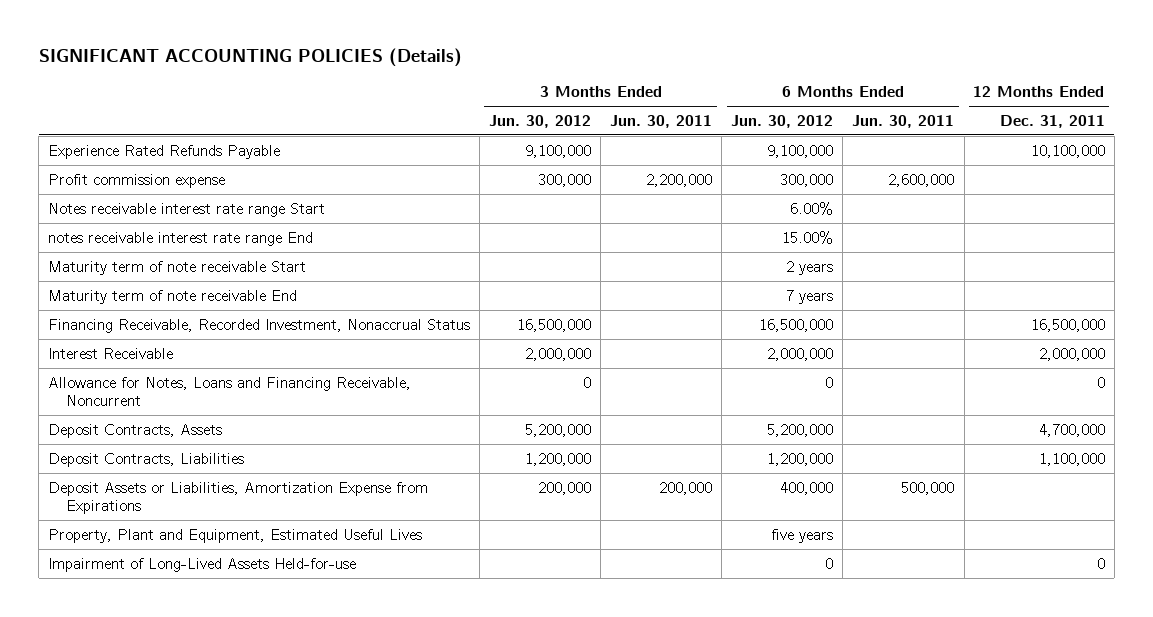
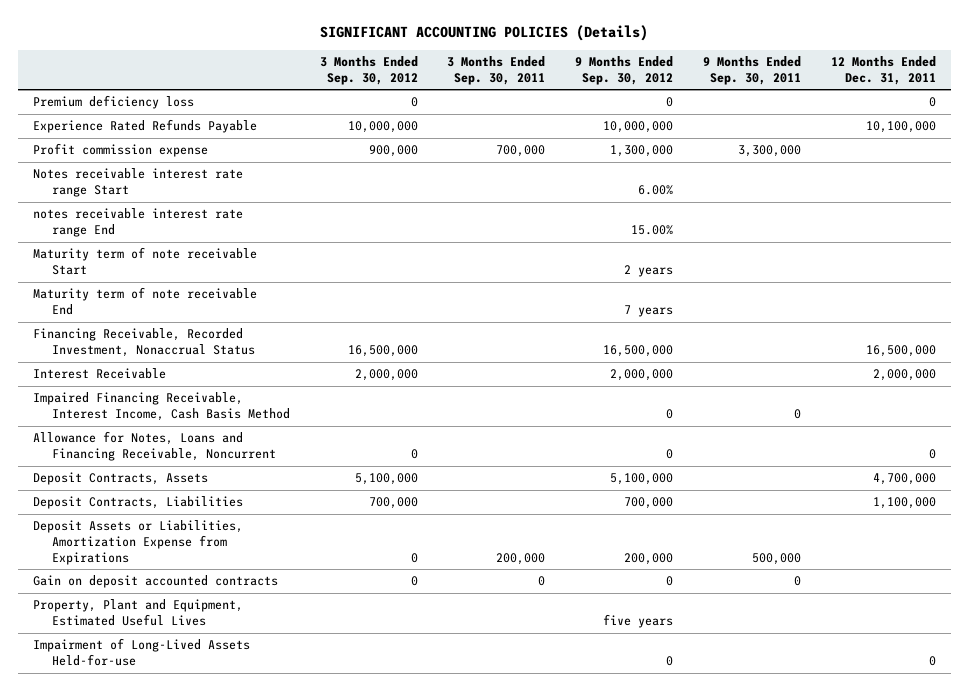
- | 3 Months Ended Jun. 30, 2012 | 3 Months Ended Jun. 30, 2011 | 6 Months Ended Jun. 30, 2012 | 6 Months Ended Jun. 30, 2011 | 12 Months Ended Dec. 31, 2011
+ | 3 Months Ended Sep. 30, 2012 | 3 Months Ended Sep. 30, 2011 | 9 Months Ended Sep. 30, 2012 | 9 Months Ended Sep. 30, 2011 | 12 Months Ended Dec. 31, 2011
+ Premium deficiency loss | 0 | | 0 | | 0
+ Impaired Financing Receivable, Interest Income, Cash Basis Method | | | 0 | 0 |
+ Gain on deposit accounted contracts | 0 | 0 | 0 | 0 |

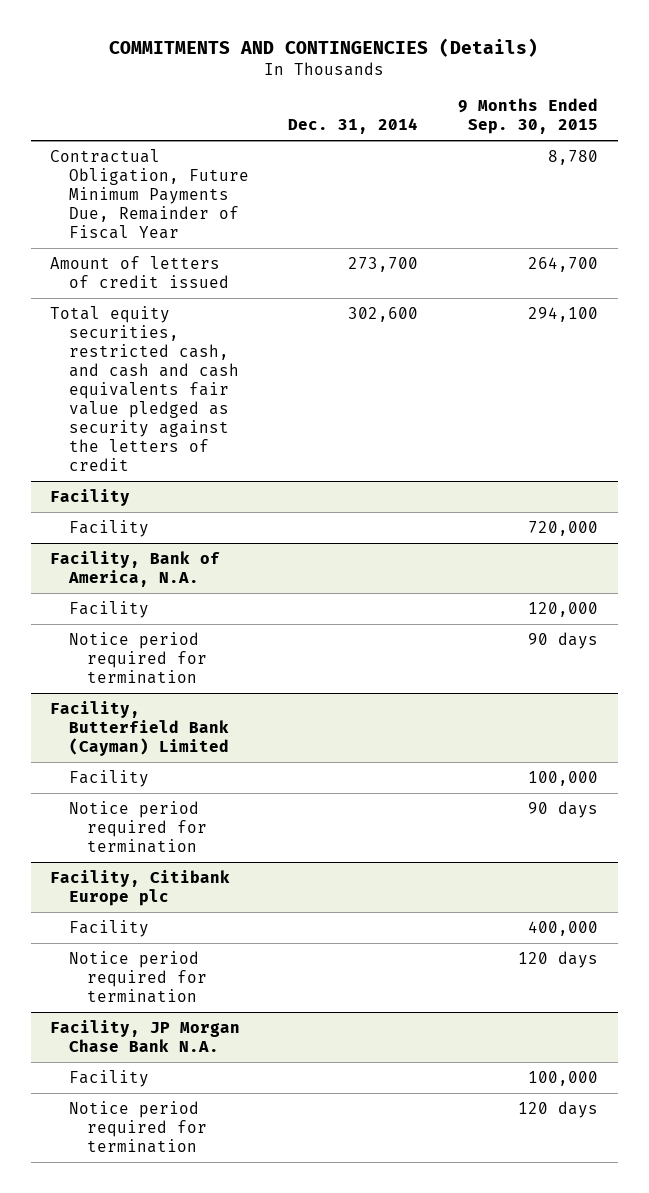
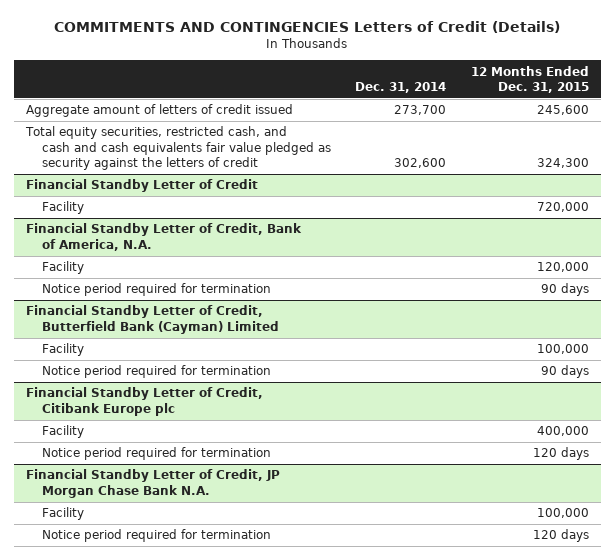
- COMMITMENTS AND CONTINGENCIES (Details)
+ COMMITMENTS AND CONTINGENCIES Letters of Credit (Details)
- | Dec. 31, 2014 | 9 Months Ended Sep. 30, 2015
+ | Dec. 31, 2014 | 12 Months Ended Dec. 31, 2015
- Contractual Obligation, Future Minimum Payments Due, Remainder of Fiscal Year | | 8,780
- Amount of letters of credit issued | 273,700 | 264,700
+ Aggregate amount of letters of credit issued | 273,700 | 245,600
- Facility
+ Financial Standby Letter of Credit
- Facility, Bank of America, N.A.
+ Financial Standby Letter of Credit, Bank of America, N.A.
- Facility, Butterfield Bank (Cayman) Limited
- Facility | | 100,000
- Notice period required for termination | | 90 days
- Facility, Citibank Europe plc
- Facility | | 400,000
- Notice period required for termination | | 120 days
- Facility, JP Morgan Chase Bank N.A.
+ Financial Standby Letter of Credit, Butterfield Bank (Cayman) Limited
+ Facility | | 100,000
+ Notice period required for termination | | 90 days
+ Financial Standby Letter of Credit, Citibank Europe plc
+ Facility | | 400,000
+ Notice period required for termination | | 120 days
+ Financial Standby Letter of Credit, JP Morgan Chase Bank N.A.

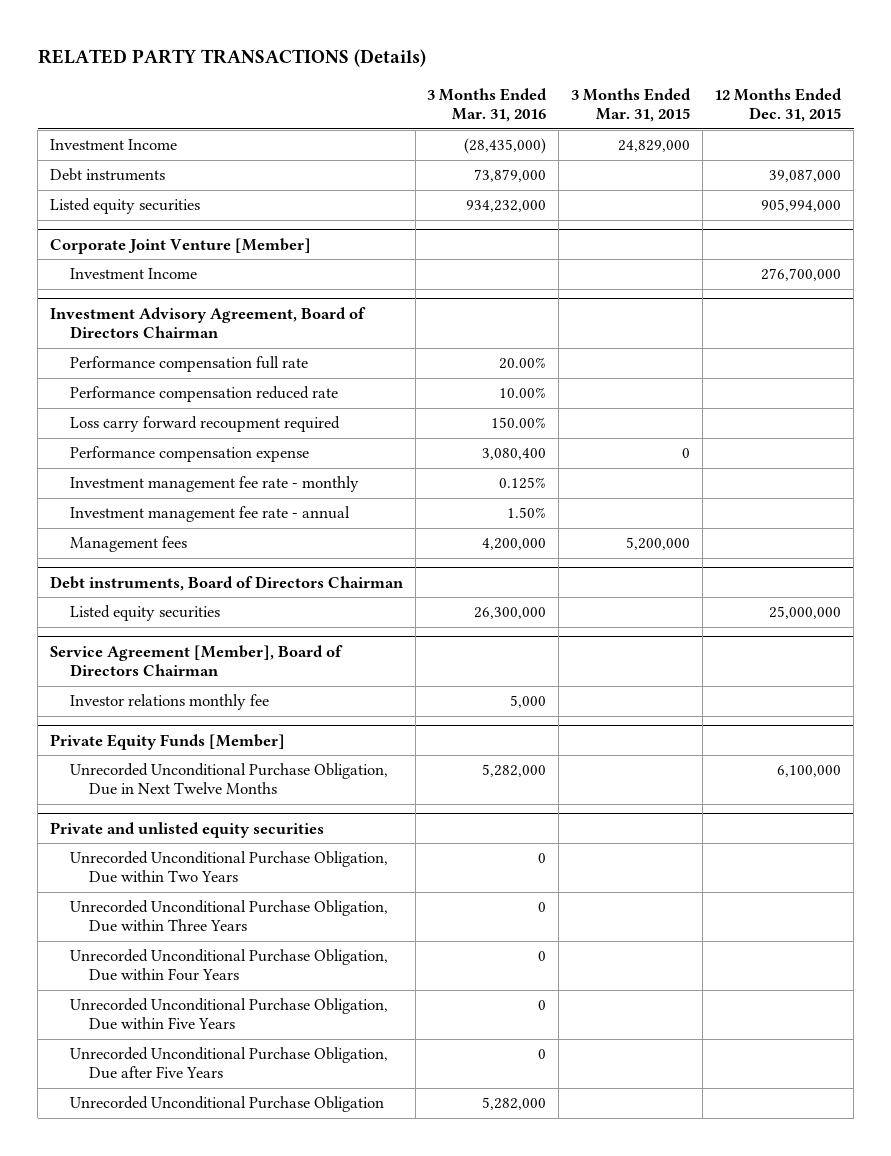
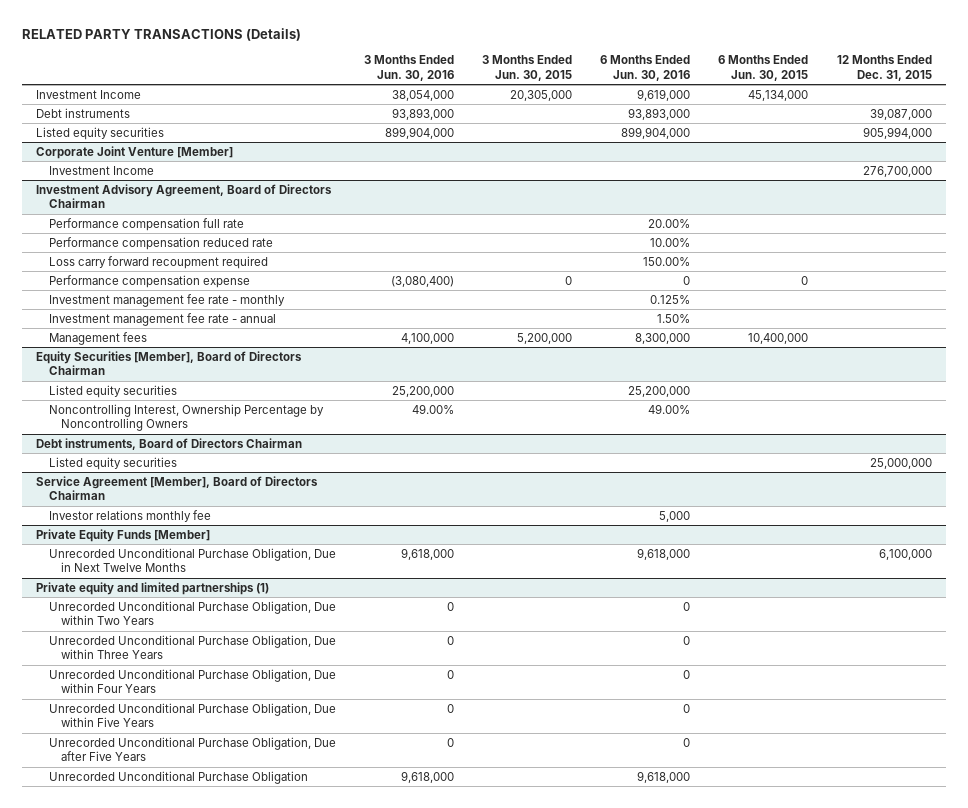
- | 3 Months Ended Mar. 31, 2016 | 3 Months Ended Mar. 31, 2015 | 12 Months Ended Dec. 31, 2015
+ | 3 Months Ended Jun. 30, 2016 | 3 Months Ended Jun. 30, 2015 | 6 Months Ended Jun. 30, 2016 | 6 Months Ended Jun. 30, 2015 | 12 Months Ended Dec. 31, 2015
+ Equity Securities [Member], Board of Directors Chairman
+ Listed equity securities | 25,200,000 | | 25,200,000 | |
+ Noncontrolling Interest, Ownership Percentage by Noncontrolling Owners | 49.00% | | 49.00% | |
- Private and unlisted equity securities
+ Private equity and limited partnerships (1)

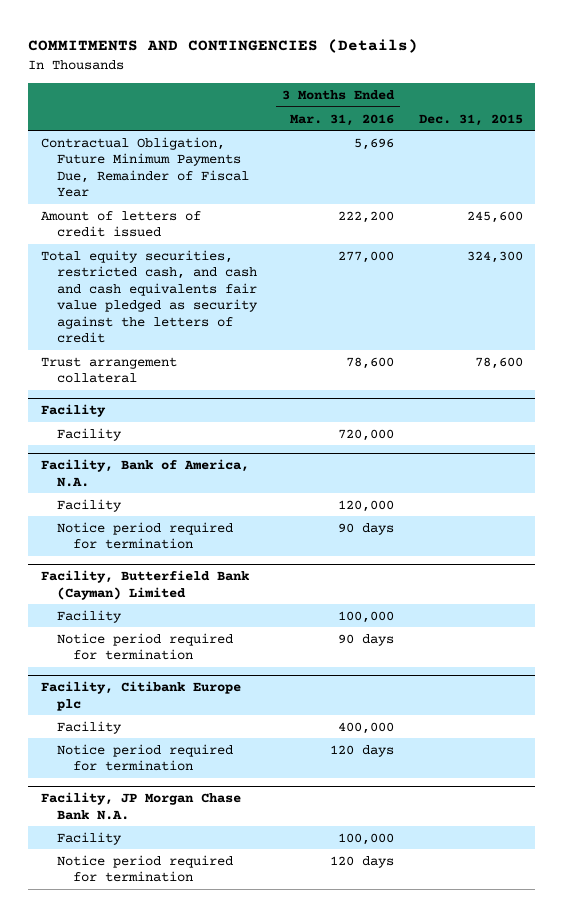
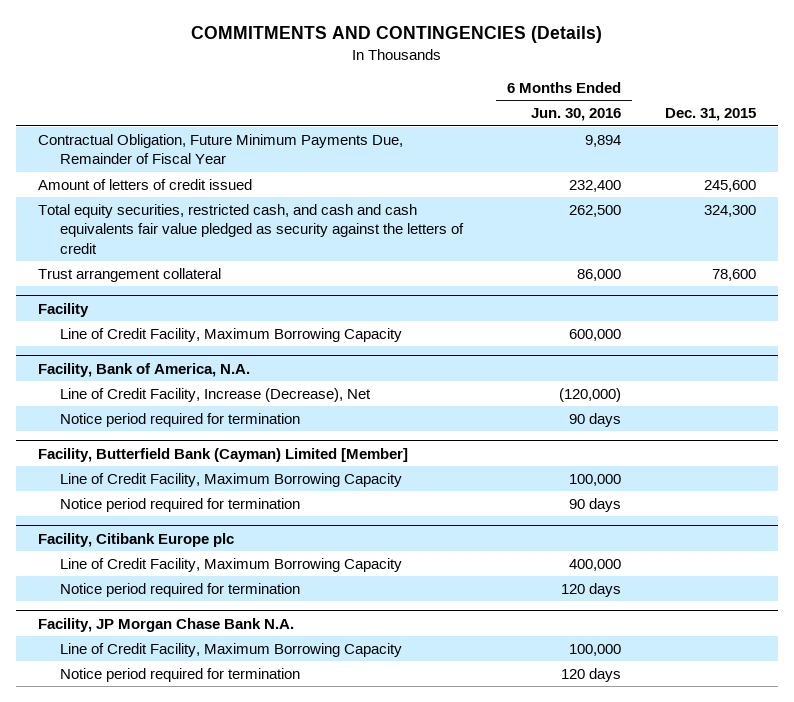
- | 3 Months Ended Mar. 31, 2016 | Dec. 31, 2015
+ | 6 Months Ended Jun. 30, 2016 | Dec. 31, 2015
@ Facility
- Facility | 720,000 |
+ Line of Credit Facility, Maximum Borrowing Capacity | 600,000 |
@ Facility, Bank of America, N.A.
- Facility | 120,000 |
+ Line of Credit Facility, Increase (Decrease), Net | (120,000) |
- Facility, Butterfield Bank (Cayman) Limited
- Facility | 100,000 |
+ Facility, Butterfield Bank (Cayman) Limited [Member]
+ Line of Credit Facility, Maximum Borrowing Capacity | 100,000 |
@ Facility, Citibank Europe plc
- Facility | 400,000 |
+ Line of Credit Facility, Maximum Borrowing Capacity | 400,000 |
@ Facility, JP Morgan Chase Bank N.A.
- Facility | 100,000 |
+ Line of Credit Facility, Maximum Borrowing Capacity | 100,000 |

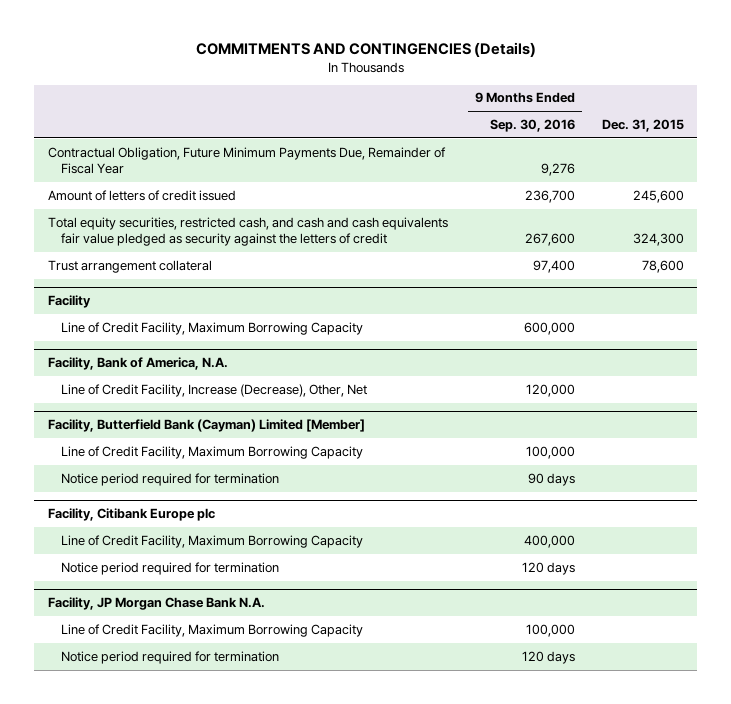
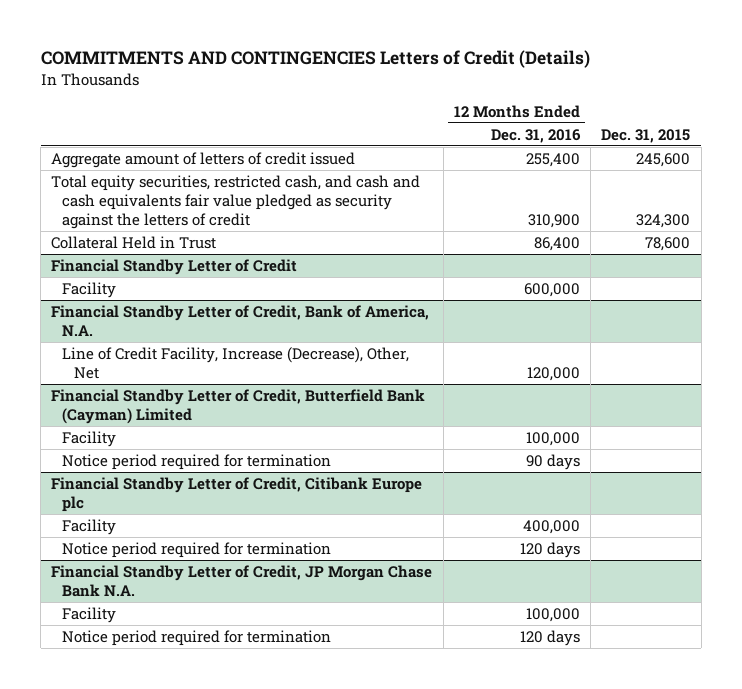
- COMMITMENTS AND CONTINGENCIES (Details)
+ COMMITMENTS AND CONTINGENCIES Letters of Credit (Details)
- | 9 Months Ended Sep. 30, 2016 | Dec. 31, 2015
+ | 12 Months Ended Dec. 31, 2016 | Dec. 31, 2015
- Contractual Obligation, Future Minimum Payments Due, Remainder of Fiscal Year | 9,276 |
- Amount of letters of credit issued | 236,700 | 245,600
+ Aggregate amount of letters of credit issued | 255,400 | 245,600
- Trust arrangement collateral | 97,400 | 78,600
- Facility
- Line of Credit Facility, Maximum Borrowing Capacity | 600,000 |
- Facility, Bank of America, N.A.
+ Collateral Held in Trust | 86,400 | 78,600
+ Financial Standby Letter of Credit
+ Facility | 600,000 |
+ Financial Standby Letter of Credit, Bank of America, N.A.
- Facility, Butterfield Bank (Cayman) Limited [Member]
- Line of Credit Facility, Maximum Borrowing Capacity | 100,000 |
- Notice period required for termination | 90 days |
- Facility, Citibank Europe plc
- Line of Credit Facility, Maximum Borrowing Capacity | 400,000 |
- Notice period required for termination | 120 days |
- Facility, JP Morgan Chase Bank N.A.
- Line of Credit Facility, Maximum Borrowing Capacity | 100,000 |
+ Financial Standby Letter of Credit, Butterfield Bank (Cayman) Limited
+ Facility | 100,000 |
+ Notice period required for termination | 90 days |
+ Financial Standby Letter of Credit, Citibank Europe plc
+ Facility | 400,000 |
+ Notice period required for termination | 120 days |
+ Financial Standby Letter of Credit, JP Morgan Chase Bank N.A.
+ Facility | 100,000 |

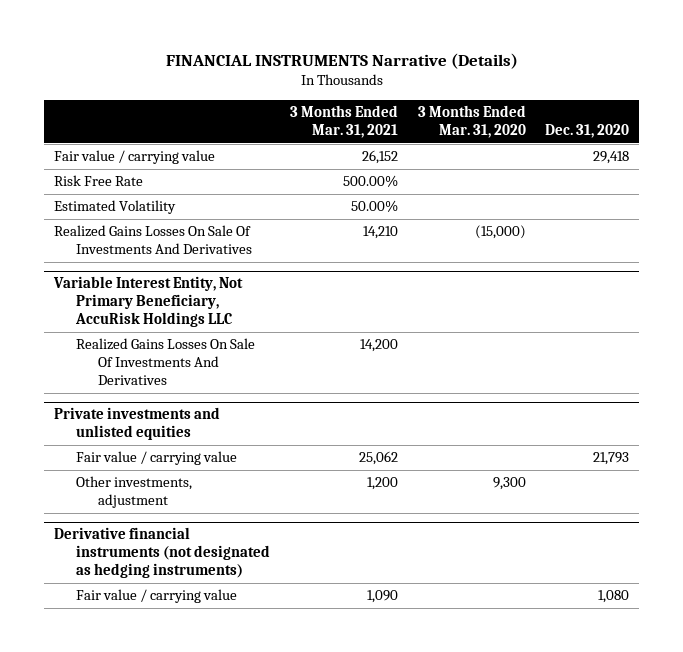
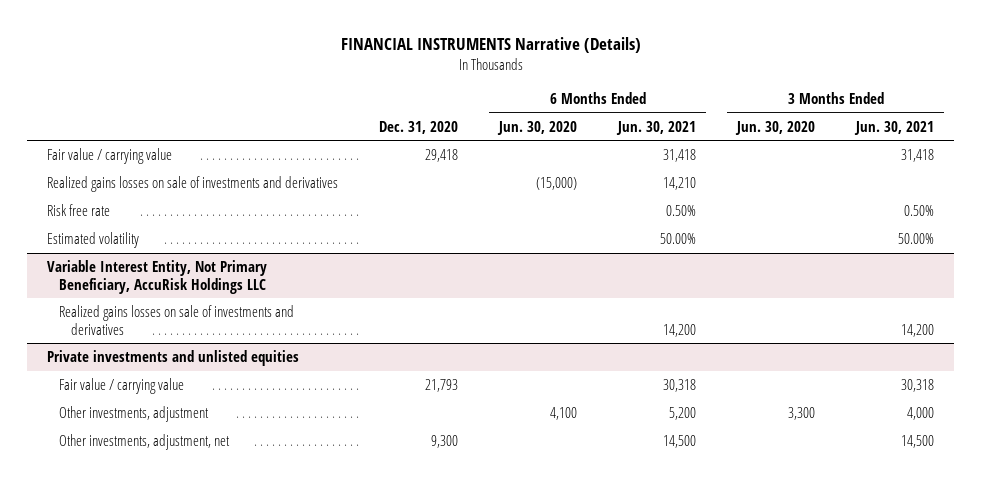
- | 3 Months Ended Mar. 31, 2021 | 3 Months Ended Mar. 31, 2020 | Dec. 31, 2020
+ | Dec. 31, 2020 | 6 Months Ended Jun. 30, 2020 | 6 Months Ended Jun. 30, 2021 | 3 Months Ended Jun. 30, 2020 | 3 Months Ended Jun. 30, 2021
- Risk Free Rate | 500.00% | |
- Estimated Volatility | 50.00% | |
- Realized Gains Losses On Sale Of Investments And Derivatives | 14,210 | (15,000) |
+ Realized gains losses on sale of investments and derivatives | | (15,000) | 14,210 | |
+ Risk free rate | | | 0.50% | | 0.50%
+ Estimated volatility | | | 50.00% | | 50.00%
@ Variable Interest Entity, Not Primary Beneficiary, AccuRisk Holdings LLC
- Realized Gains Losses On Sale Of Investments And Derivatives | 14,200 | |
+ Realized gains losses on sale of investments and derivatives | | | 14,200 | | 14,200
- Derivative financial instruments (not designated as hedging instruments)
- Fair value / carrying value | 1,090 | | 1,080
@ Private investments and unlisted equities
+ Other investments, adjustment, net | 9,300 | | 14,500 | | 14,500

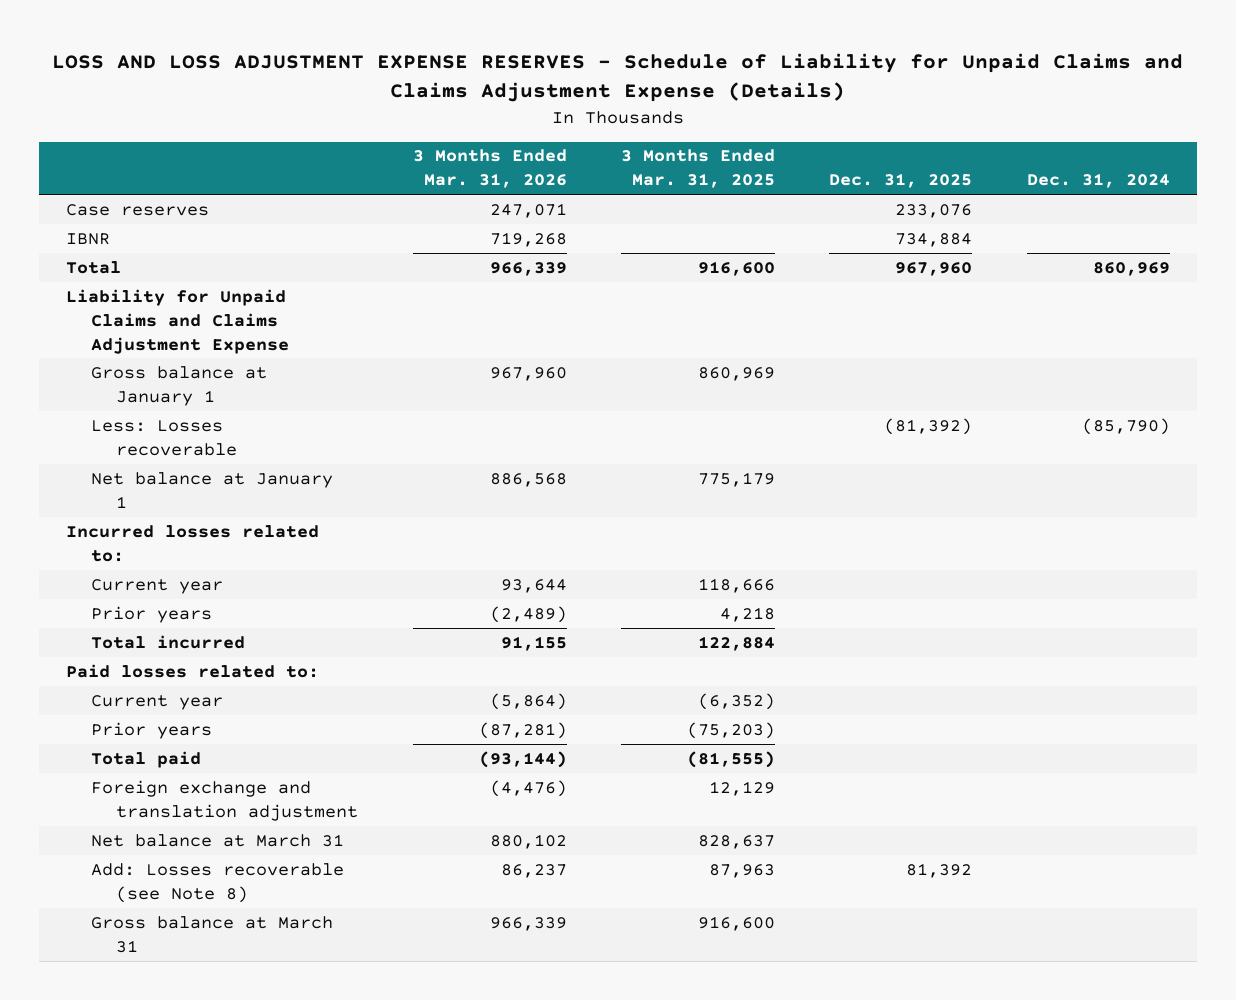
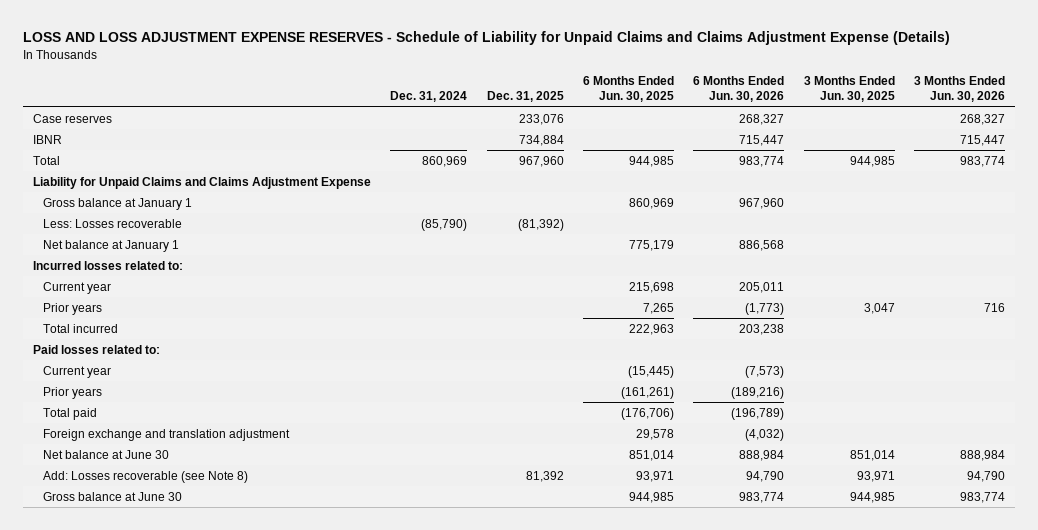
- | 3 Months Ended Mar. 31, 2026 | 3 Months Ended Mar. 31, 2025 | Dec. 31, 2025 | Dec. 31, 2024
+ | Dec. 31, 2024 | Dec. 31, 2025 | 6 Months Ended Jun. 30, 2025 | 6 Months Ended Jun. 30, 2026 | 3 Months Ended Jun. 30, 2025 | 3 Months Ended Jun. 30, 2026
- Net balance at March 31 | 880,102 | 828,637 | |
+ Net balance at June 30 | | | 851,014 | 888,984 | 851,014 | 888,984
- Gross balance at March 31 | 966,339 | 916,600 | |
+ Gross balance at June 30 | | | 944,985 | 983,774 | 944,985 | 983,774

